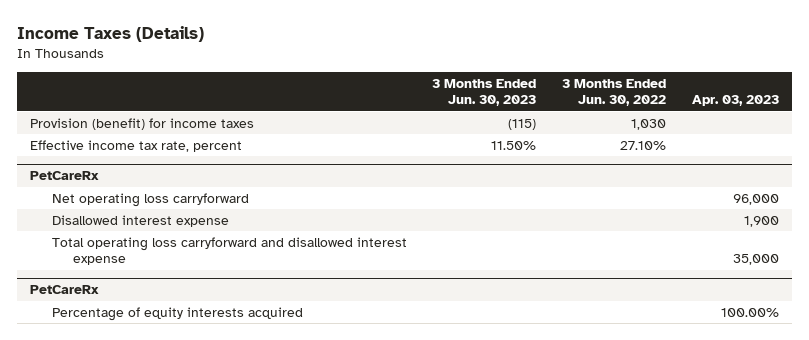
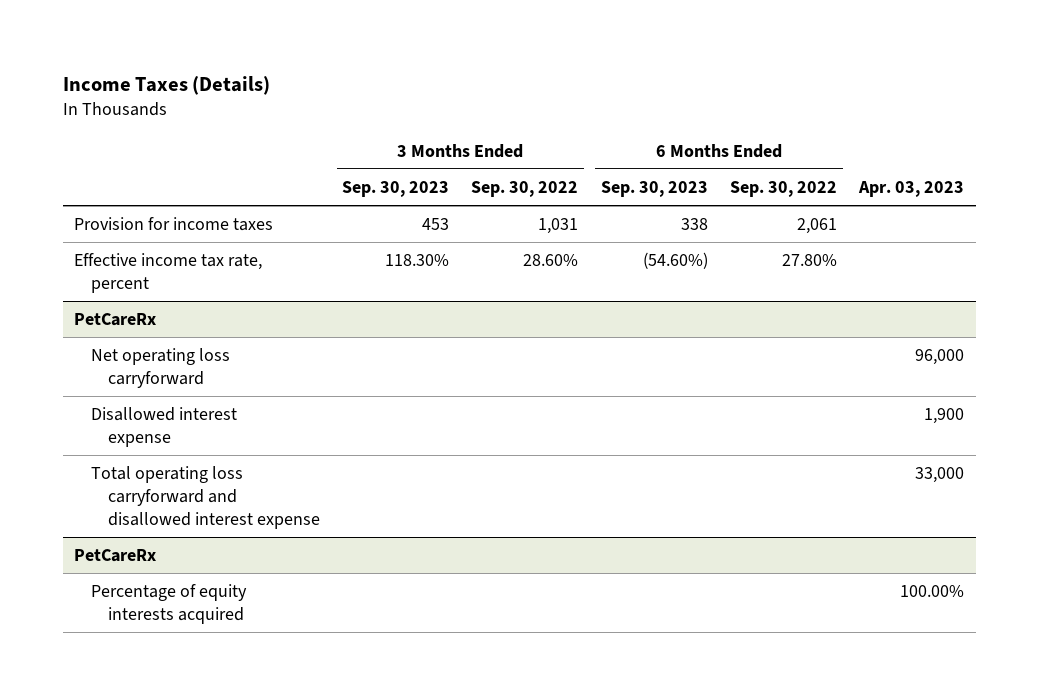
- | 3 Months Ended Jun. 30, 2023 | 3 Months Ended Jun. 30, 2022 | Apr. 03, 2023
+ | 3 Months Ended Sep. 30, 2023 | 3 Months Ended Sep. 30, 2022 | 6 Months Ended Sep. 30, 2023 | 6 Months Ended Sep. 30, 2022 | Apr. 03, 2023
- Provision (benefit) for income taxes | (115) | 1,030 |
+ Provision for income taxes | 453 | 1,031 | 338 | 2,061 |
@ PetCareRx
- Total operating loss carryforward and disallowed interest expense | | | 35,000
+ Total operating loss carryforward and disallowed interest expense | | | | | 33,000

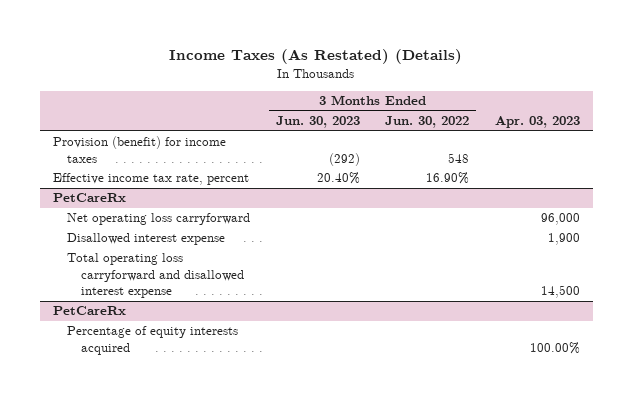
- Income Taxes (Details)
+ Income Taxes (As Restated) (Details)
- | 3 Months Ended Sep. 30, 2023 | 3 Months Ended Sep. 30, 2022 | 6 Months Ended Sep. 30, 2023 | 6 Months Ended Sep. 30, 2022 | Apr. 03, 2023
+ | 3 Months Ended Jun. 30, 2023 | 3 Months Ended Jun. 30, 2022 | Apr. 03, 2023
- Provision for income taxes | 453 | 1,031 | 338 | 2,061 |
+ Provision (benefit) for income taxes | (292) | 548 |
@ PetCareRx
- Total operating loss carryforward and disallowed interest expense | | | | | 33,000
+ Total operating loss carryforward and disallowed interest expense | | | 14,500

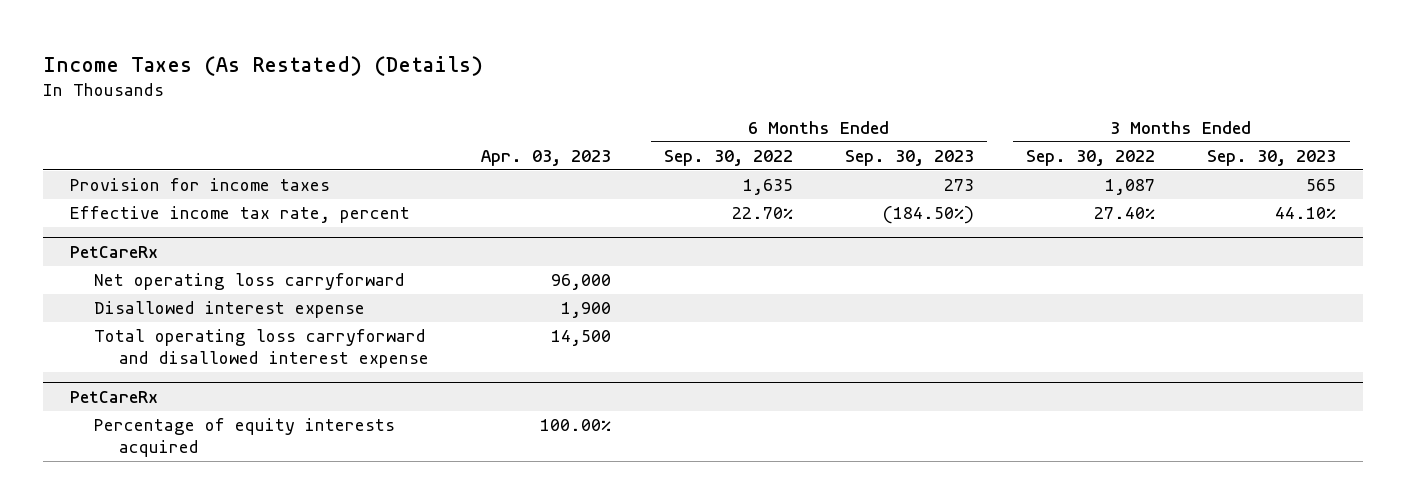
- | 3 Months Ended Jun. 30, 2023 | 3 Months Ended Jun. 30, 2022 | Apr. 03, 2023
+ | Apr. 03, 2023 | 6 Months Ended Sep. 30, 2022 | 6 Months Ended Sep. 30, 2023 | 3 Months Ended Sep. 30, 2022 | 3 Months Ended Sep. 30, 2023
- Provision (benefit) for income taxes | (292) | 548 |
+ Provision for income taxes | | 1,635 | 273 | 1,087 | 565

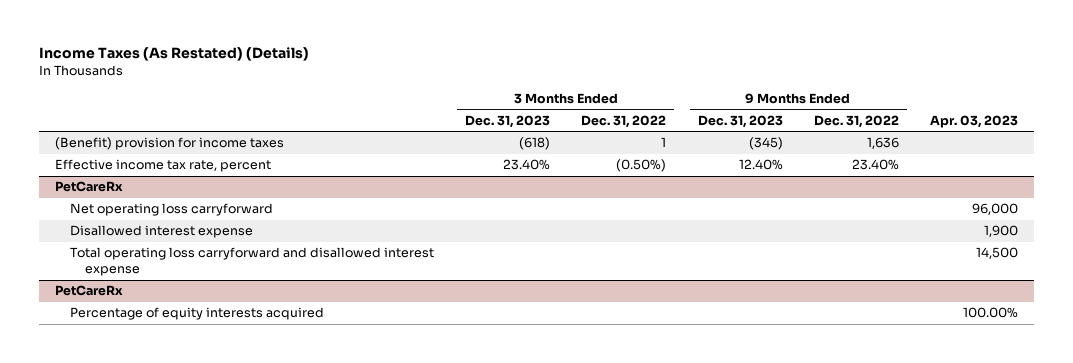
- | Apr. 03, 2023 | 6 Months Ended Sep. 30, 2022 | 6 Months Ended Sep. 30, 2023 | 3 Months Ended Sep. 30, 2022 | 3 Months Ended Sep. 30, 2023
+ | 3 Months Ended Dec. 31, 2023 | 3 Months Ended Dec. 31, 2022 | 9 Months Ended Dec. 31, 2023 | 9 Months Ended Dec. 31, 2022 | Apr. 03, 2023
- Provision for income taxes | | 1,635 | 273 | 1,087 | 565
+ (Benefit) provision for income taxes | (618) | 1 | (345) | 1,636 |

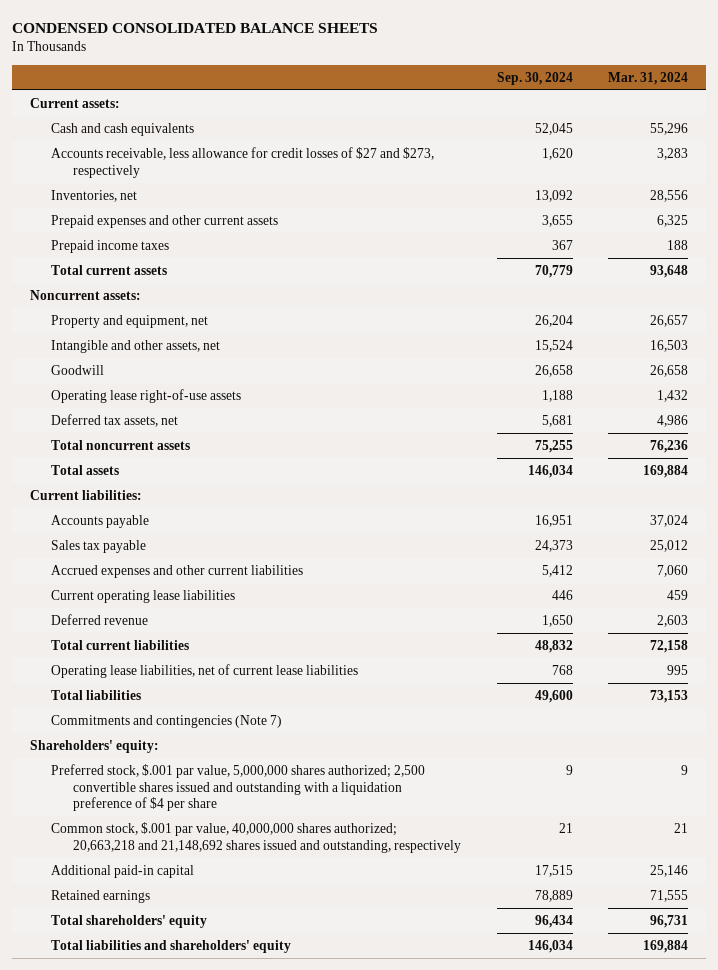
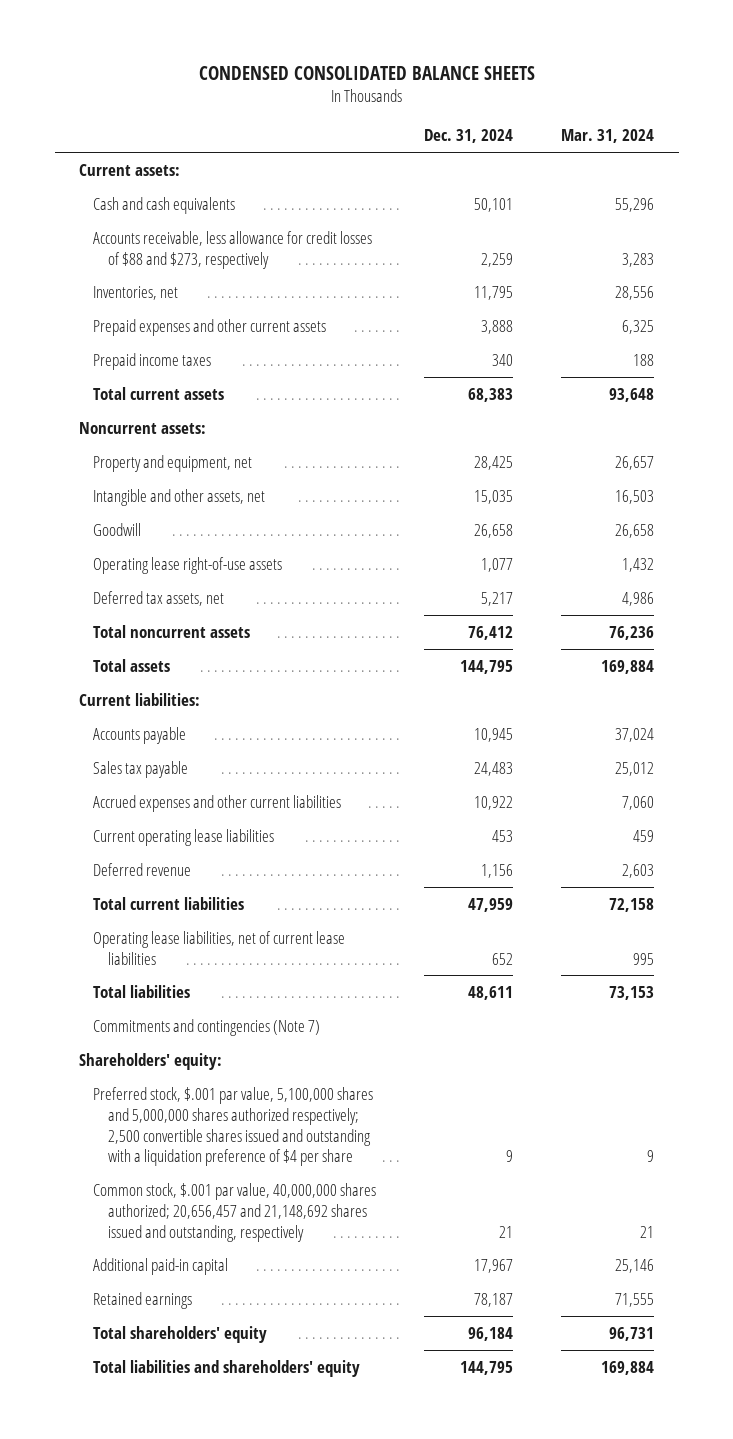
- | Sep. 30, 2024 | Mar. 31, 2024
+ | Dec. 31, 2024 | Mar. 31, 2024
- Accounts receivable, less allowance for credit losses of $27 and $273, respectively | 1,620 | 3,283
+ Accounts receivable, less allowance for credit losses of $88 and $273, respectively | 2,259 | 3,283
- Preferred stock, $.001 par value, 5,000,000 shares authorized; 2,500 convertible shares issued and outstanding with a liquidation preference of $4 per share | 9 | 9
- Common stock, $.001 par value, 40,000,000 shares authorized; 20,663,218 and 21,148,692 shares issued and outstanding, respectively | 21 | 21
+ Preferred stock, $.001 par value, 5,100,000 shares and 5,000,000 shares authorized respectively; 2,500 convertible shares issued and outstanding with a liquidation preference of $4 per share | 9 | 9
+ Common stock, $.001 par value, 40,000,000 shares authorized; 20,656,457 and 21,148,692 shares issued and outstanding, respectively | 21 | 21

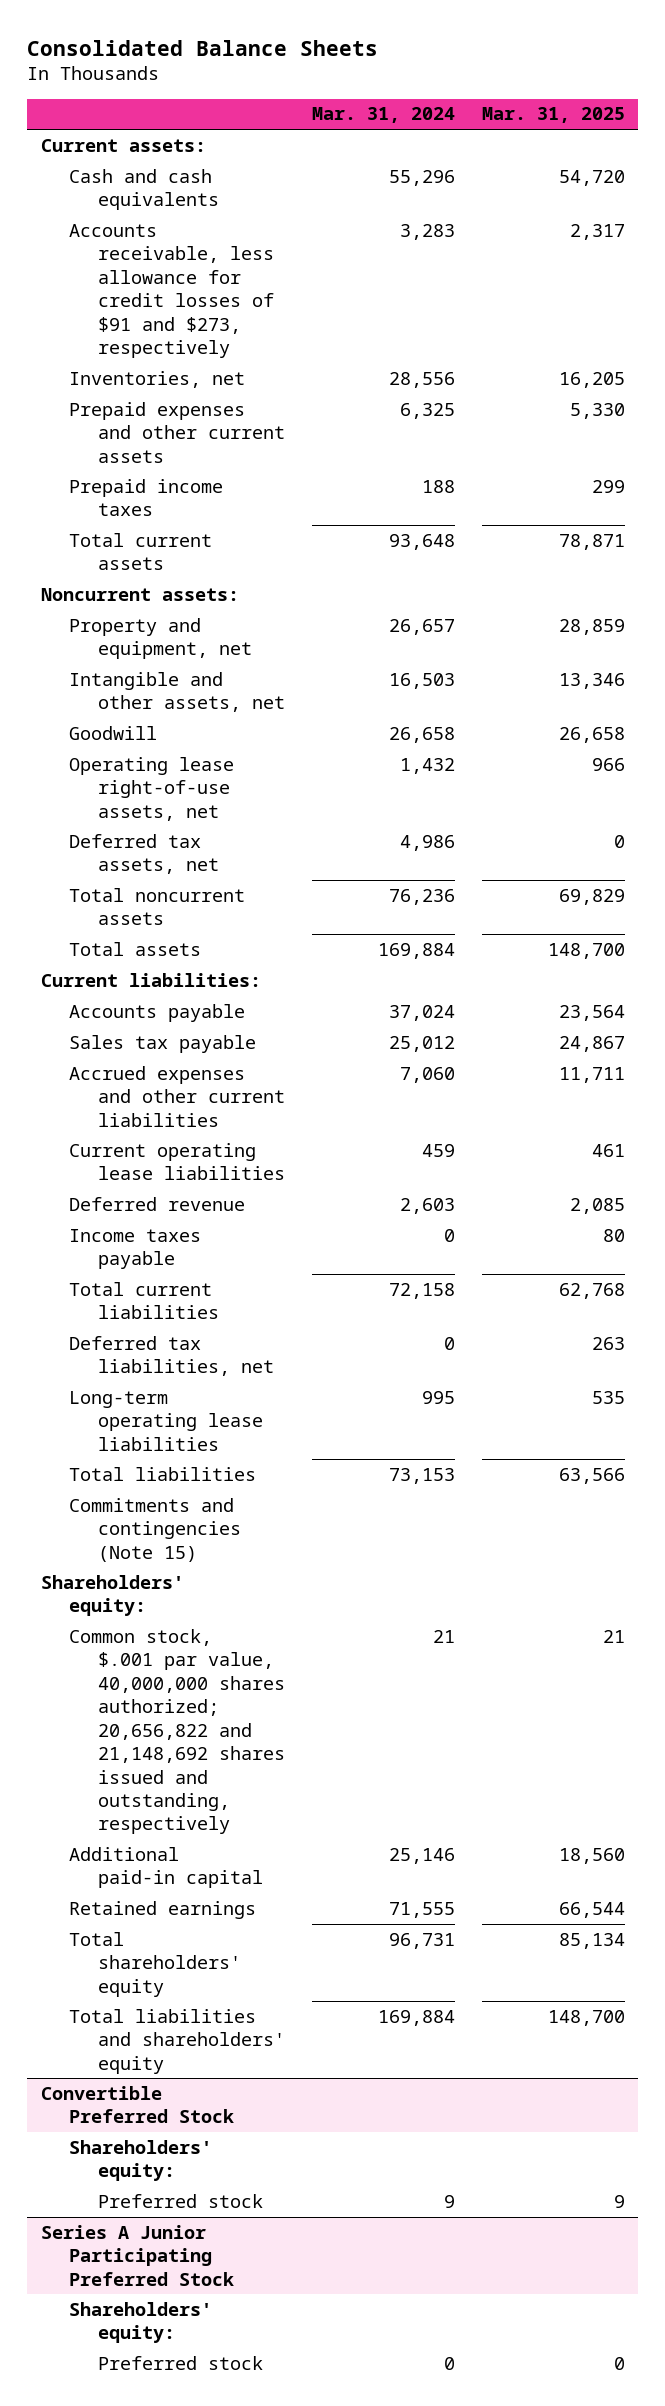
- CONDENSED CONSOLIDATED BALANCE SHEETS
+ Consolidated Balance Sheets
- | Dec. 31, 2024 | Mar. 31, 2024
+ | Mar. 31, 2024 | Mar. 31, 2025
- Accounts receivable, less allowance for credit losses of $88 and $273, respectively | 2,259 | 3,283
+ Accounts receivable, less allowance for credit losses of $91 and $273, respectively | 3,283 | 2,317
- Operating lease right-of-use assets | 1,077 | 1,432
+ Operating lease right-of-use assets, net | 1,432 | 966
+ Income taxes payable | 0 | 80
- Operating lease liabilities, net of current lease liabilities | 652 | 995
+ Deferred tax liabilities, net | 0 | 263
+ Long-term operating lease liabilities | 995 | 535
- Commitments and contingencies (Note 7)
+ Commitments and contingencies (Note 15)
- Preferred stock, $.001 par value, 5,100,000 shares and 5,000,000 shares authorized respectively; 2,500 convertible shares issued and outstanding with a liquidation preference of $4 per share | 9 | 9
- Common stock, $.001 par value, 40,000,000 shares authorized; 20,656,457 and 21,148,692 shares issued and outstanding, respectively | 21 | 21
+ Common stock, $.001 par value, 40,000,000 shares authorized; 20,656,822 and 21,148,692 shares issued and outstanding, respectively | 21 | 21
+ Convertible Preferred Stock
+ Shareholders' equity:
+ Preferred stock | 9 | 9
+ Series A Junior Participating Preferred Stock
+ Shareholders' equity:
+ Preferred stock | 0 | 0

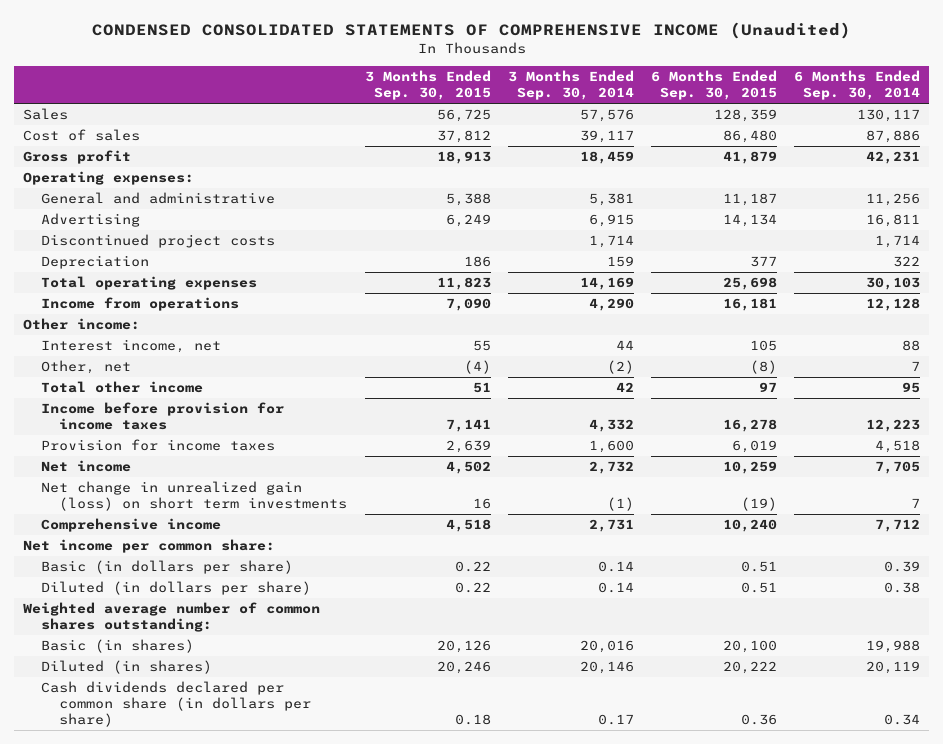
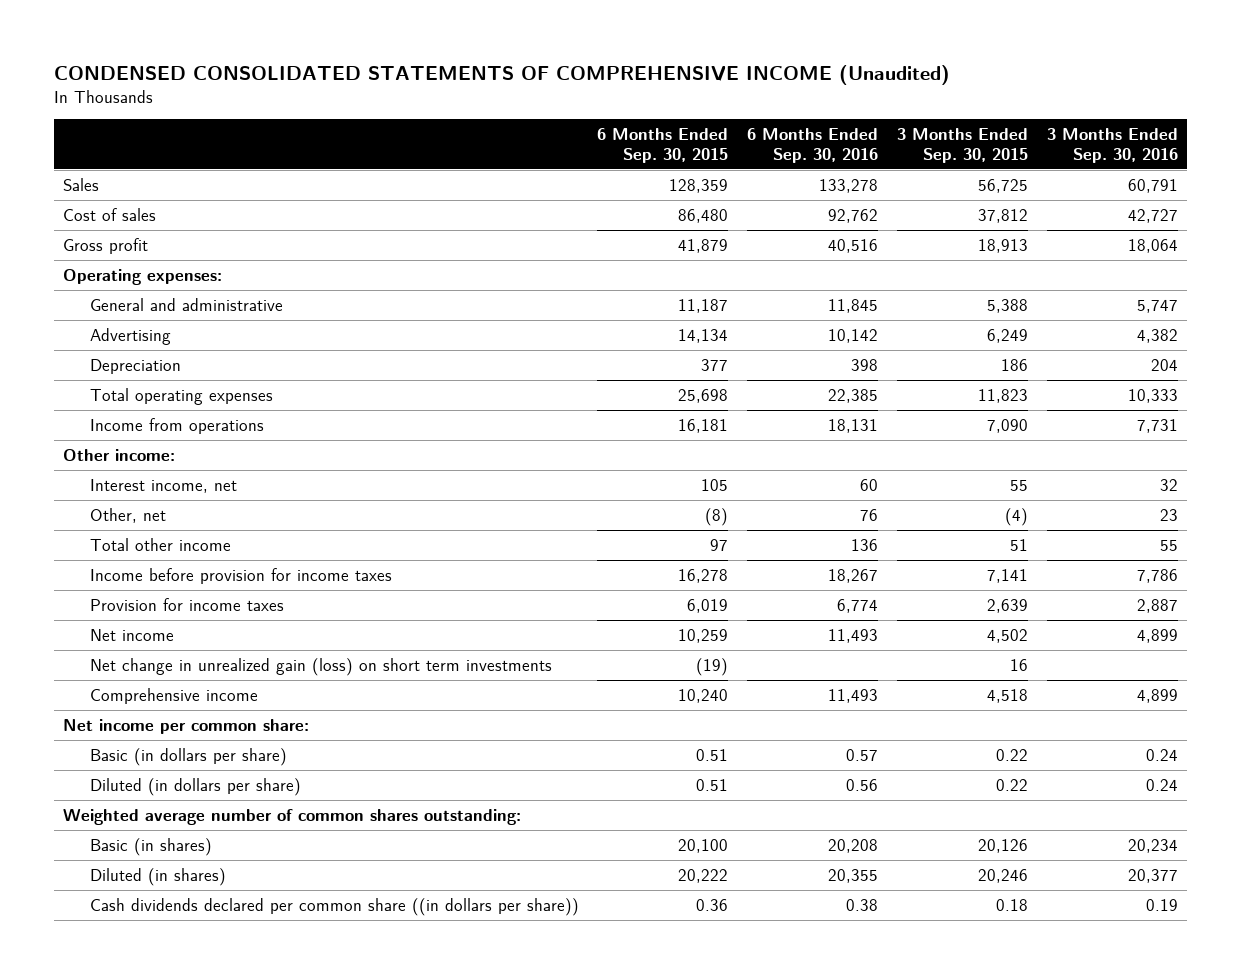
- | 3 Months Ended Sep. 30, 2015 | 3 Months Ended Sep. 30, 2014 | 6 Months Ended Sep. 30, 2015 | 6 Months Ended Sep. 30, 2014
+ | 6 Months Ended Sep. 30, 2015 | 6 Months Ended Sep. 30, 2016 | 3 Months Ended Sep. 30, 2015 | 3 Months Ended Sep. 30, 2016
- Discontinued project costs | | 1,714 | | 1,714
- Cash dividends declared per common share (in dollars per share) | 0.18 | 0.17 | 0.36 | 0.34
+ Cash dividends declared per common share ((in dollars per share)) | 0.36 | 0.38 | 0.18 | 0.19

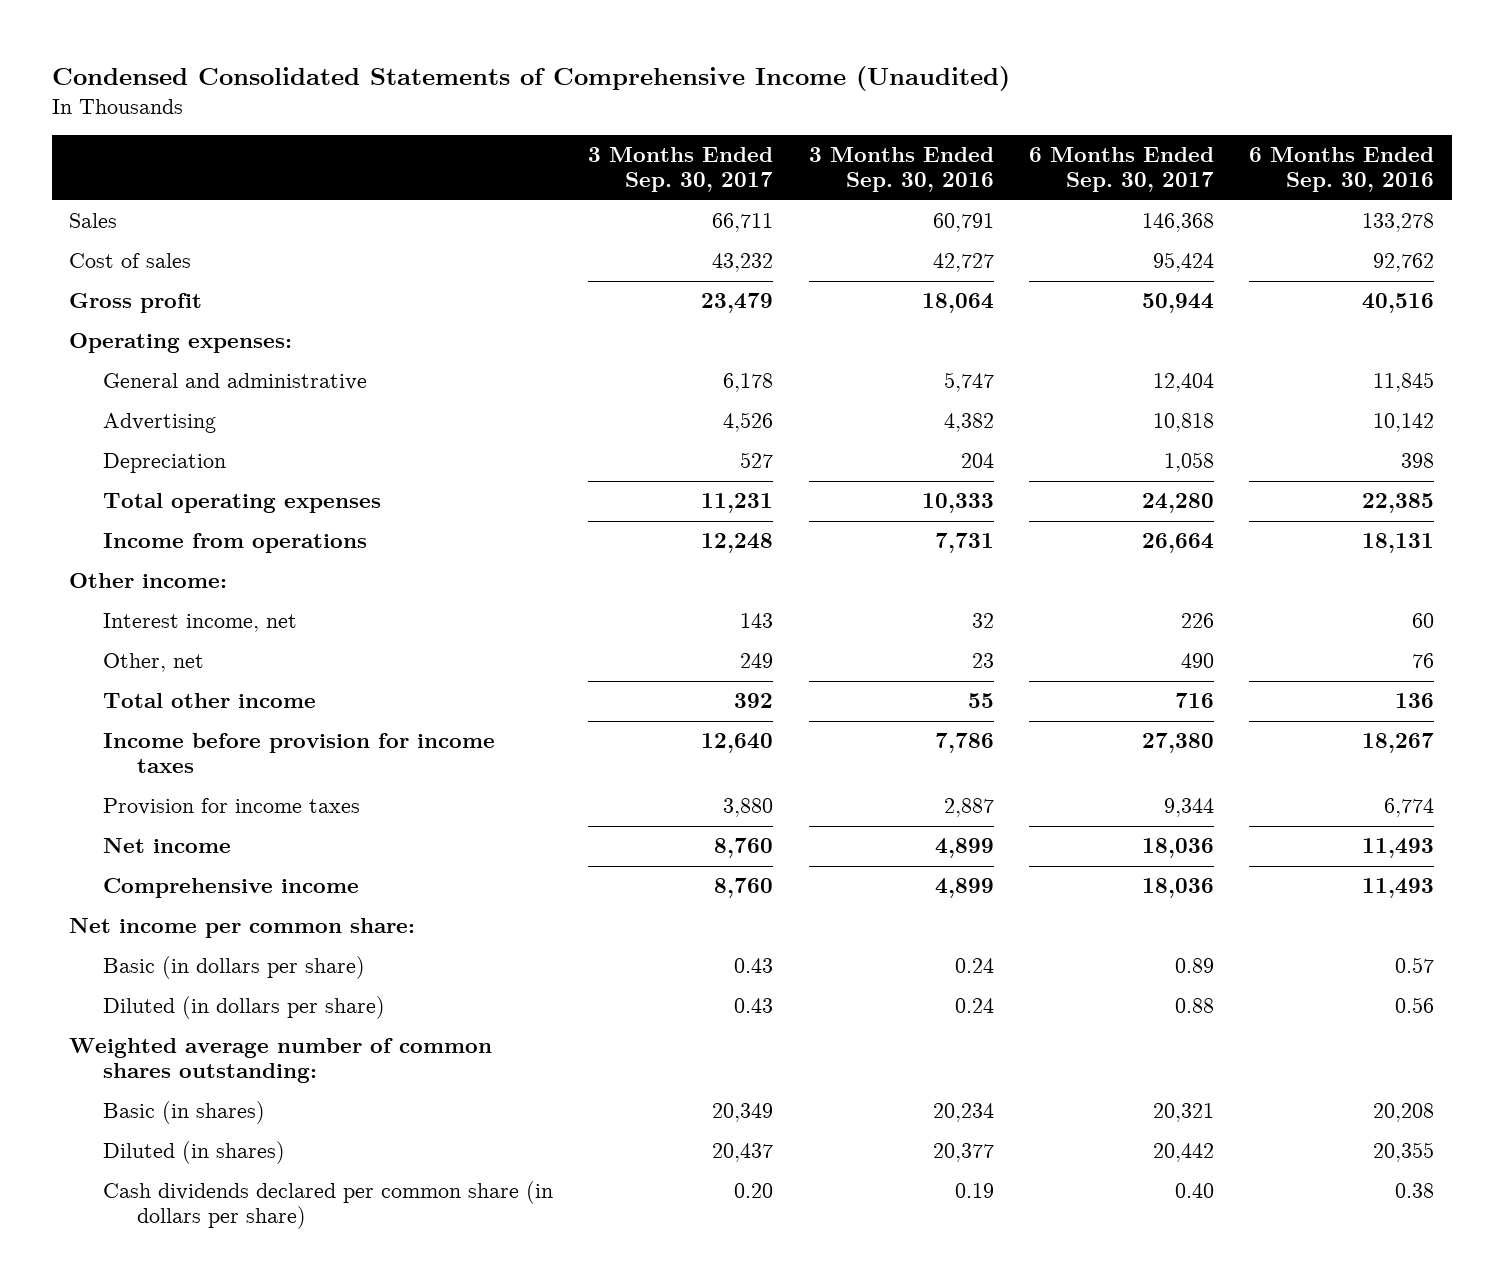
- CONDENSED CONSOLIDATED STATEMENTS OF COMPREHENSIVE INCOME (Unaudited)
+ Condensed Consolidated Statements of Comprehensive Income (Unaudited)
- | 6 Months Ended Sep. 30, 2015 | 6 Months Ended Sep. 30, 2016 | 3 Months Ended Sep. 30, 2015 | 3 Months Ended Sep. 30, 2016
+ | 3 Months Ended Sep. 30, 2017 | 3 Months Ended Sep. 30, 2016 | 6 Months Ended Sep. 30, 2017 | 6 Months Ended Sep. 30, 2016
- Net change in unrealized gain (loss) on short term investments | (19) | | 16 |
- Cash dividends declared per common share ((in dollars per share)) | 0.36 | 0.38 | 0.18 | 0.19
+ Cash dividends declared per common share (in dollars per share) | 0.20 | 0.19 | 0.40 | 0.38

